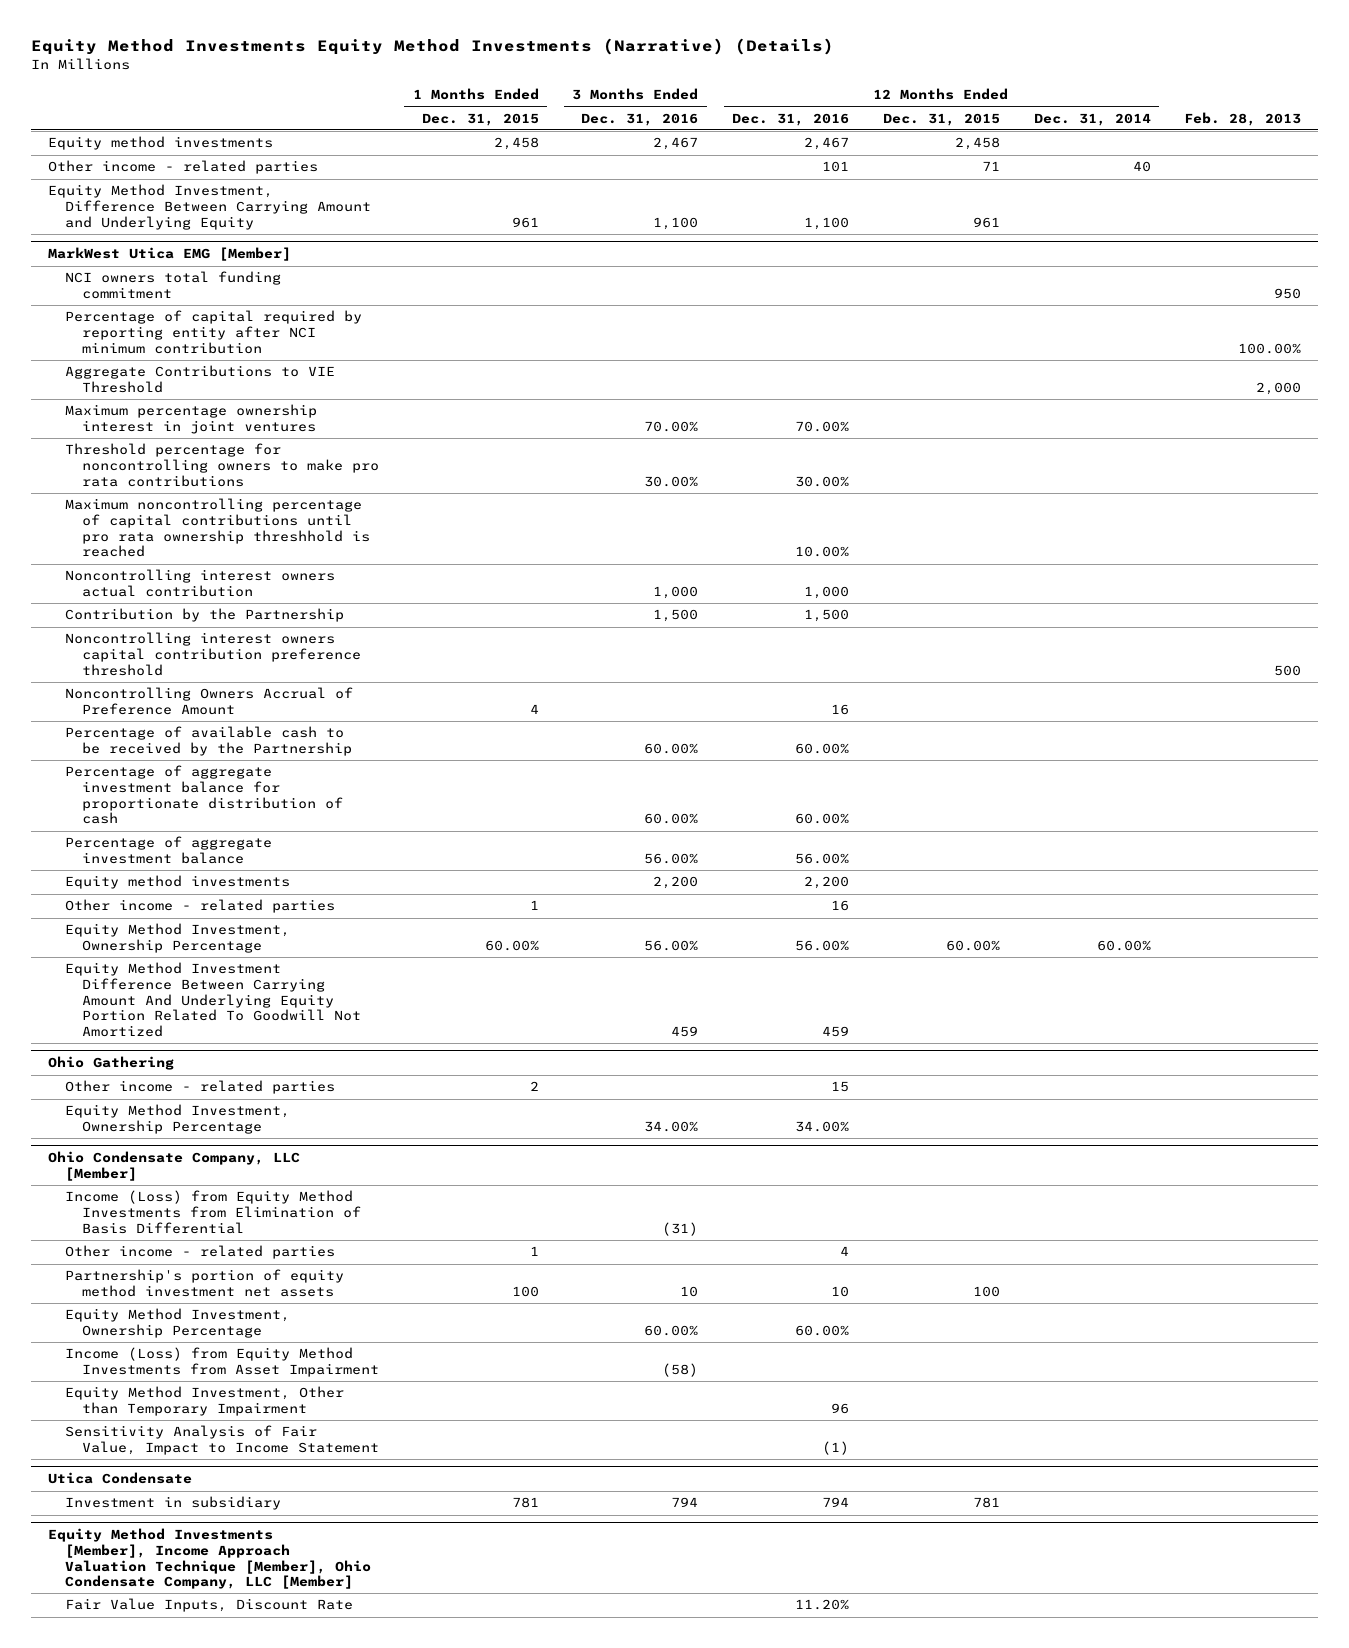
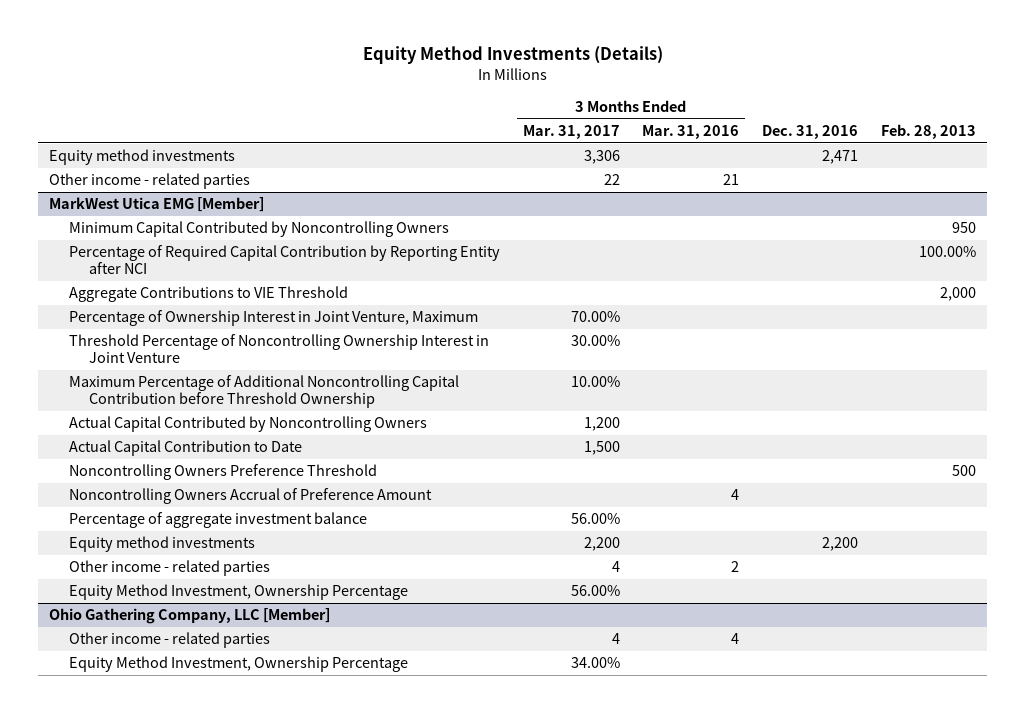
- Equity Method Investments Equity Method Investments (Narrative) (Details)
+ Equity Method Investments (Details)
- | 1 Months Ended Dec. 31, 2015 | 3 Months Ended Dec. 31, 2016 | 12 Months Ended Dec. 31, 2016 | 12 Months Ended Dec. 31, 2015 | 12 Months Ended Dec. 31, 2014 | Feb. 28, 2013
+ | 3 Months Ended Mar. 31, 2017 | 3 Months Ended Mar. 31, 2016 | Dec. 31, 2016 | Feb. 28, 2013
- Equity Method Investment, Difference Between Carrying Amount and Underlying Equity | 961 | 1,100 | 1,100 | 961 | |
@ MarkWest Utica EMG [Member]
- NCI owners total funding commitment | | | | | | 950
- Percentage of capital required by reporting entity after NCI minimum contribution | | | | | | 100.00%
+ Minimum Capital Contributed by Noncontrolling Owners | | | | 950
+ Percentage of Required Capital Contribution by Reporting Entity after NCI | | | | 100.00%
- Maximum percentage ownership interest in joint ventures | | 70.00% | 70.00% | | |
- Threshold percentage for noncontrolling owners to make pro rata contributions | | 30.00% | 30.00% | | |
- Maximum noncontrolling percentage of capital contributions until pro rata ownership threshhold is reached | | | 10.00% | | |
- Noncontrolling interest owners actual contribution | | 1,000 | 1,000 | | |
- Contribution by the Partnership | | 1,500 | 1,500 | | |
- Noncontrolling interest owners capital contribution preference threshold | | | | | | 500
+ Percentage of Ownership Interest in Joint Venture, Maximum | 70.00% | | |
+ Threshold Percentage of Noncontrolling Ownership Interest in Joint Venture | 30.00% | | |
+ Maximum Percentage of Additional Noncontrolling Capital Contribution before Threshold Ownership | 10.00% | | |
+ Actual Capital Contributed by Noncontrolling Owners | 1,200 | | |
+ Actual Capital Contribution to Date | 1,500 | | |
+ Noncontrolling Owners Preference Threshold | | | | 500
- Percentage of available cash to be received by the Partnership | | 60.00% | 60.00% | | |
- Percentage of aggregate investment balance for proportionate distribution of cash | | 60.00% | 60.00% | | |
- Equity Method Investment Difference Between Carrying Amount And Underlying Equity Portion Related To Goodwill Not Amortized | | 459 | 459 | | |
- Ohio Gathering
+ Ohio Gathering Company, LLC [Member]
- Ohio Condensate Company, LLC [Member]
- Income (Loss) from Equity Method Investments from Elimination of Basis Differential | | (31) | | | |
- Other income - related parties | 1 | | 4 | | |
- Partnership's portion of equity method investment net assets | 100 | 10 | 10 | 100 | |
- Equity Method Investment, Ownership Percentage | | 60.00% | 60.00% | | |
- Income (Loss) from Equity Method Investments from Asset Impairment | | (58) | | | |
- Equity Method Investment, Other than Temporary Impairment | | | 96 | | |
- Sensitivity Analysis of Fair Value, Impact to Income Statement | | | (1) | | |
- Utica Condensate
- Investment in subsidiary | 781 | 794 | 794 | 781 | |
- Equity Method Investments [Member], Income Approach Valuation Technique [Member], Ohio Condensate Company, LLC [Member]
- Fair Value Inputs, Discount Rate | | | 11.20% | | |

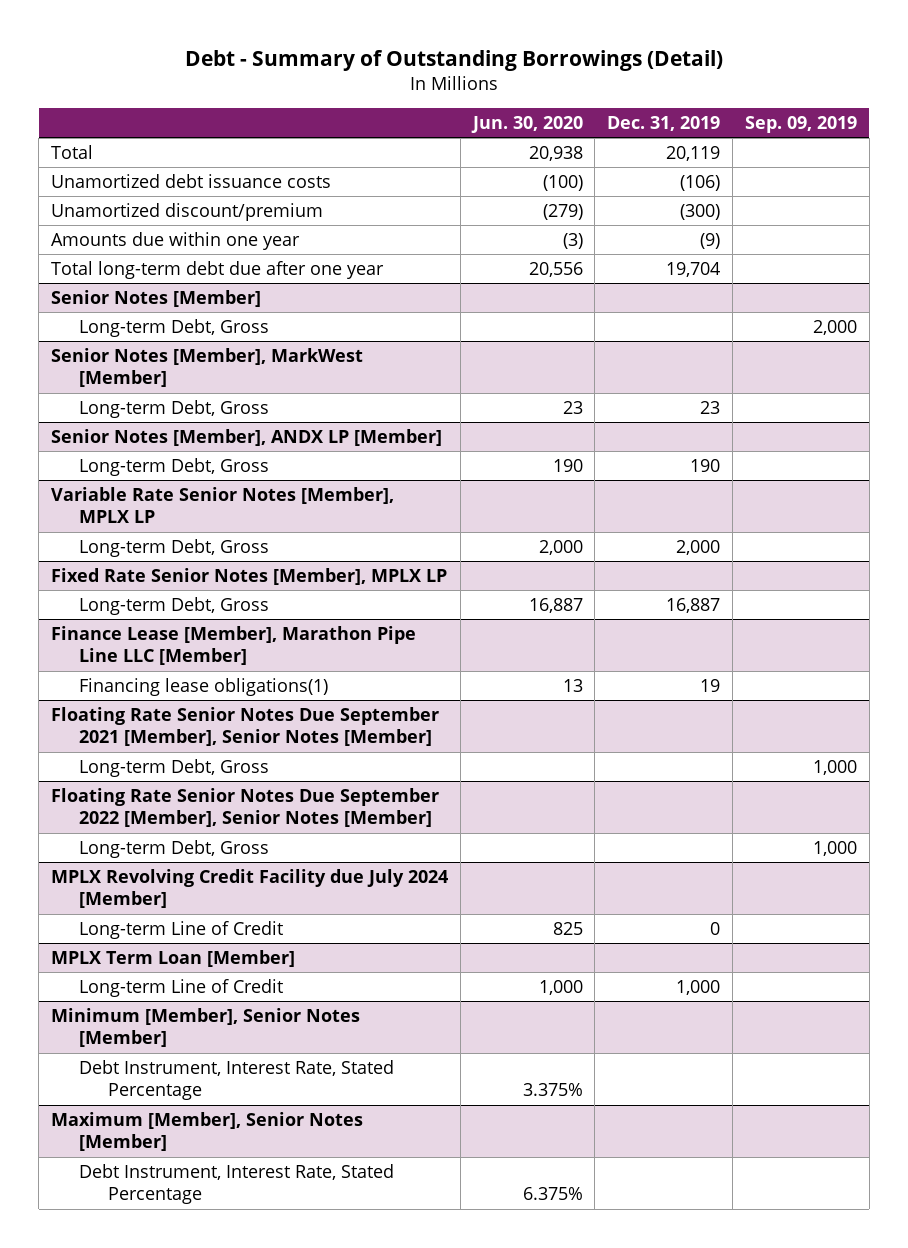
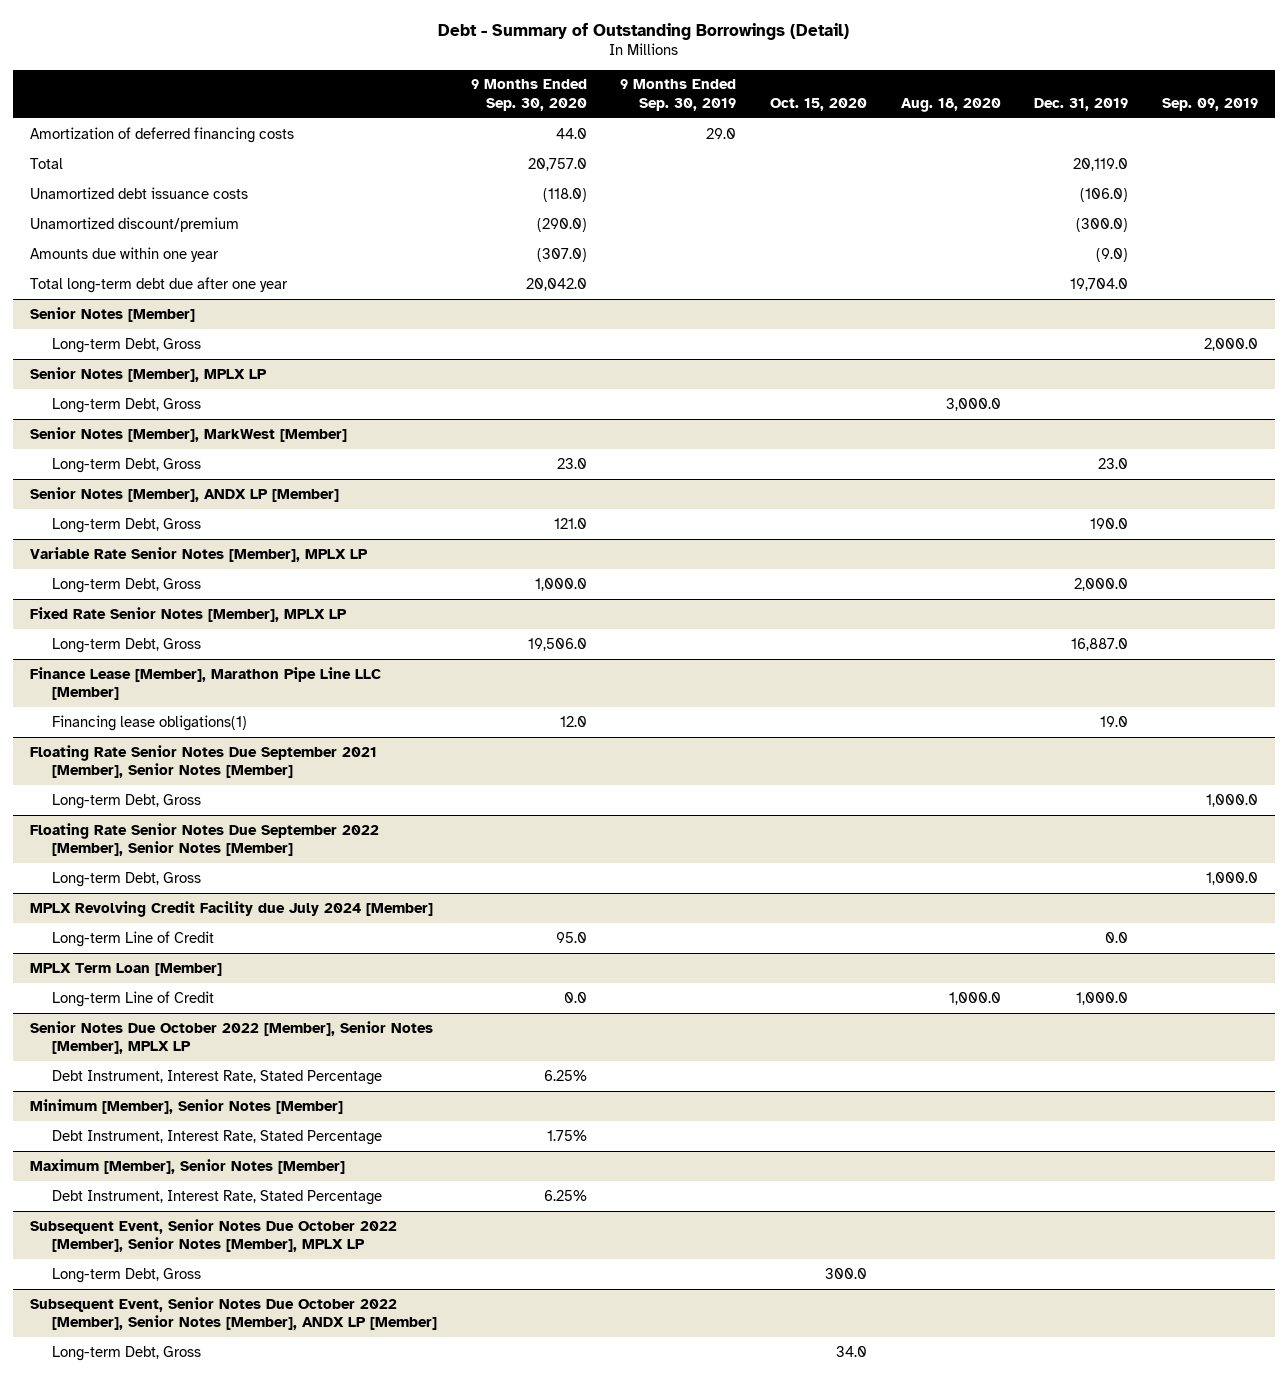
- | Jun. 30, 2020 | Dec. 31, 2019 | Sep. 09, 2019
+ | 9 Months Ended Sep. 30, 2020 | 9 Months Ended Sep. 30, 2019 | Oct. 15, 2020 | Aug. 18, 2020 | Dec. 31, 2019 | Sep. 09, 2019
- Total | 20,938 | 20,119 |
- Unamortized debt issuance costs | (100) | (106) |
- Unamortized discount/premium | (279) | (300) |
- Amounts due within one year | (3) | (9) |
- Total long-term debt due after one year | 20,556 | 19,704 |
+ Amortization of deferred financing costs | 44.0 | 29.0 | | | |
+ Total | 20,757.0 | | | | 20,119.0 |
+ Unamortized debt issuance costs | (118.0) | | | | (106.0) |
+ Unamortized discount/premium | (290.0) | | | | (300.0) |
+ Amounts due within one year | (307.0) | | | | (9.0) |
+ Total long-term debt due after one year | 20,042.0 | | | | 19,704.0 |
@ Senior Notes [Member]
- Long-term Debt, Gross | | | 2,000
+ Long-term Debt, Gross | | | | | | 2,000.0
+ Senior Notes [Member], MPLX LP
+ Long-term Debt, Gross | | | | 3,000.0 | |
@ Senior Notes [Member], MarkWest [Member]
- Long-term Debt, Gross | 23 | 23 |
+ Long-term Debt, Gross | 23.0 | | | | 23.0 |
@ Senior Notes [Member], ANDX LP [Member]
- Long-term Debt, Gross | 190 | 190 |
+ Long-term Debt, Gross | 121.0 | | | | 190.0 |
@ Variable Rate Senior Notes [Member], MPLX LP
- Long-term Debt, Gross | 2,000 | 2,000 |
+ Long-term Debt, Gross | 1,000.0 | | | | 2,000.0 |
@ Fixed Rate Senior Notes [Member], MPLX LP
- Long-term Debt, Gross | 16,887 | 16,887 |
+ Long-term Debt, Gross | 19,506.0 | | | | 16,887.0 |
@ Finance Lease [Member], Marathon Pipe Line LLC [Member]
- Financing lease obligations(1) | 13 | 19 |
+ Financing lease obligations(1) | 12.0 | | | | 19.0 |
@ Floating Rate Senior Notes Due September 2021 [Member], Senior Notes [Member]
- Long-term Debt, Gross | | | 1,000
+ Long-term Debt, Gross | | | | | | 1,000.0
@ Floating Rate Senior Notes Due September 2022 [Member], Senior Notes [Member]
- Long-term Debt, Gross | | | 1,000
+ Long-term Debt, Gross | | | | | | 1,000.0
@ MPLX Revolving Credit Facility due July 2024 [Member]
- Long-term Line of Credit | 825 | 0 |
+ Long-term Line of Credit | 95.0 | | | | 0.0 |
@ MPLX Term Loan [Member]
- Long-term Line of Credit | 1,000 | 1,000 |
+ Long-term Line of Credit | 0.0 | | | 1,000.0 | 1,000.0 |
+ Senior Notes Due October 2022 [Member], Senior Notes [Member], MPLX LP
+ Debt Instrument, Interest Rate, Stated Percentage | 6.25% | | | | |
+ Subsequent Event, Senior Notes Due October 2022 [Member], Senior Notes [Member], MPLX LP
+ Long-term Debt, Gross | | | 300.0 | | |
+ Subsequent Event, Senior Notes Due October 2022 [Member], Senior Notes [Member], ANDX LP [Member]
+ Long-term Debt, Gross | | | 34.0 | | |

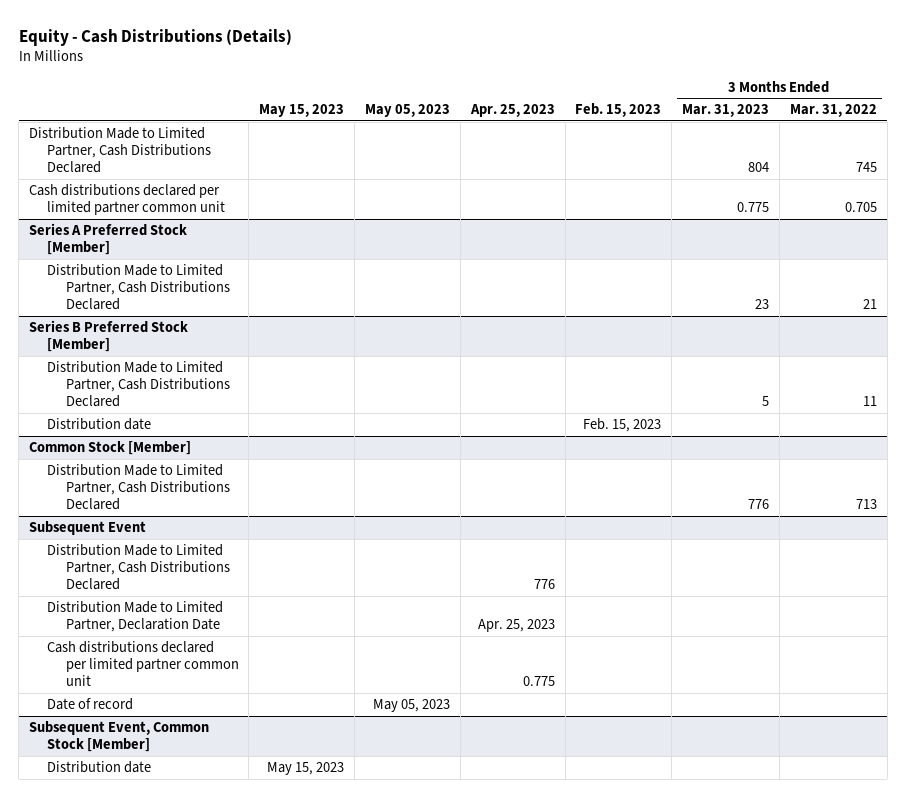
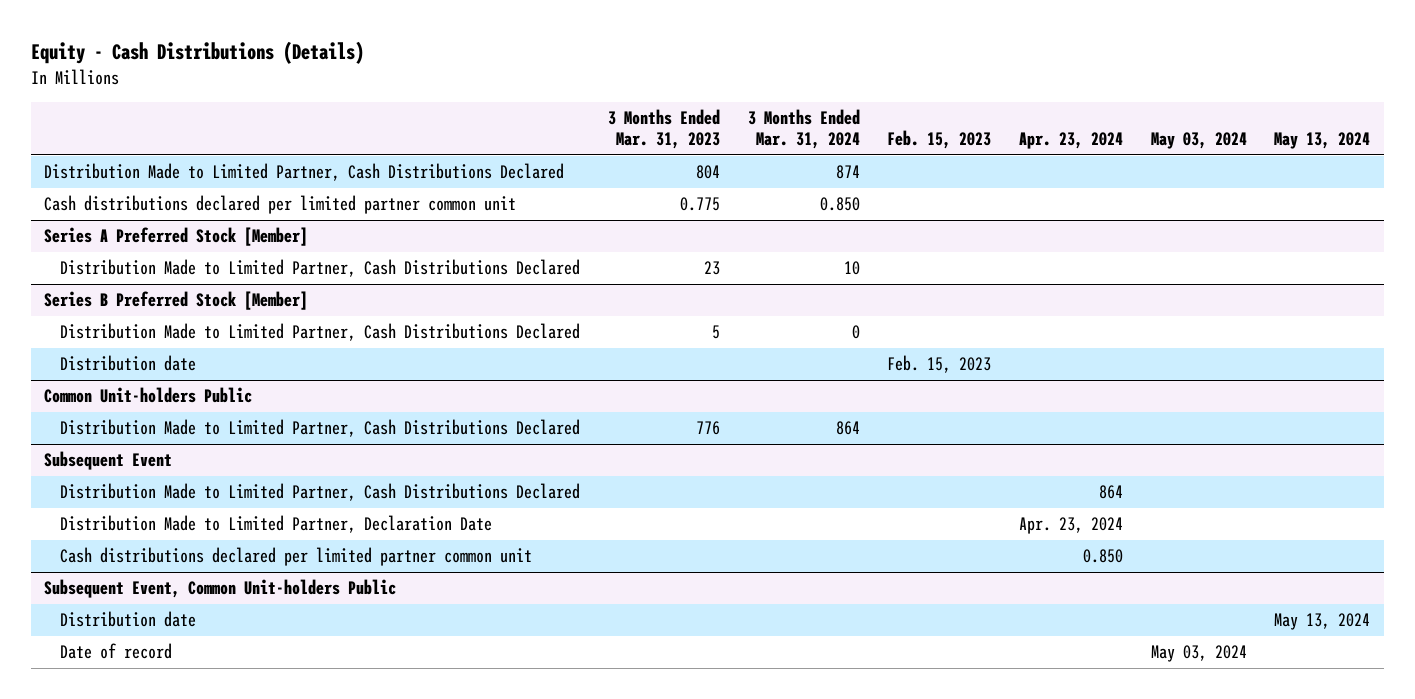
- | May 15, 2023 | May 05, 2023 | Apr. 25, 2023 | Feb. 15, 2023 | 3 Months Ended Mar. 31, 2023 | 3 Months Ended Mar. 31, 2022
+ | 3 Months Ended Mar. 31, 2023 | 3 Months Ended Mar. 31, 2024 | Feb. 15, 2023 | Apr. 23, 2024 | May 03, 2024 | May 13, 2024
- Common Stock [Member]
+ Common Unit-holders Public
@ Subsequent Event
- Date of record | | May 05, 2023 | | | |
- Subsequent Event, Common Stock [Member]
- Distribution date | May 15, 2023 | | | | |
+ Subsequent Event, Common Unit-holders Public
+ Distribution date | | | | | | May 13, 2024
+ Date of record | | | | | May 03, 2024 |

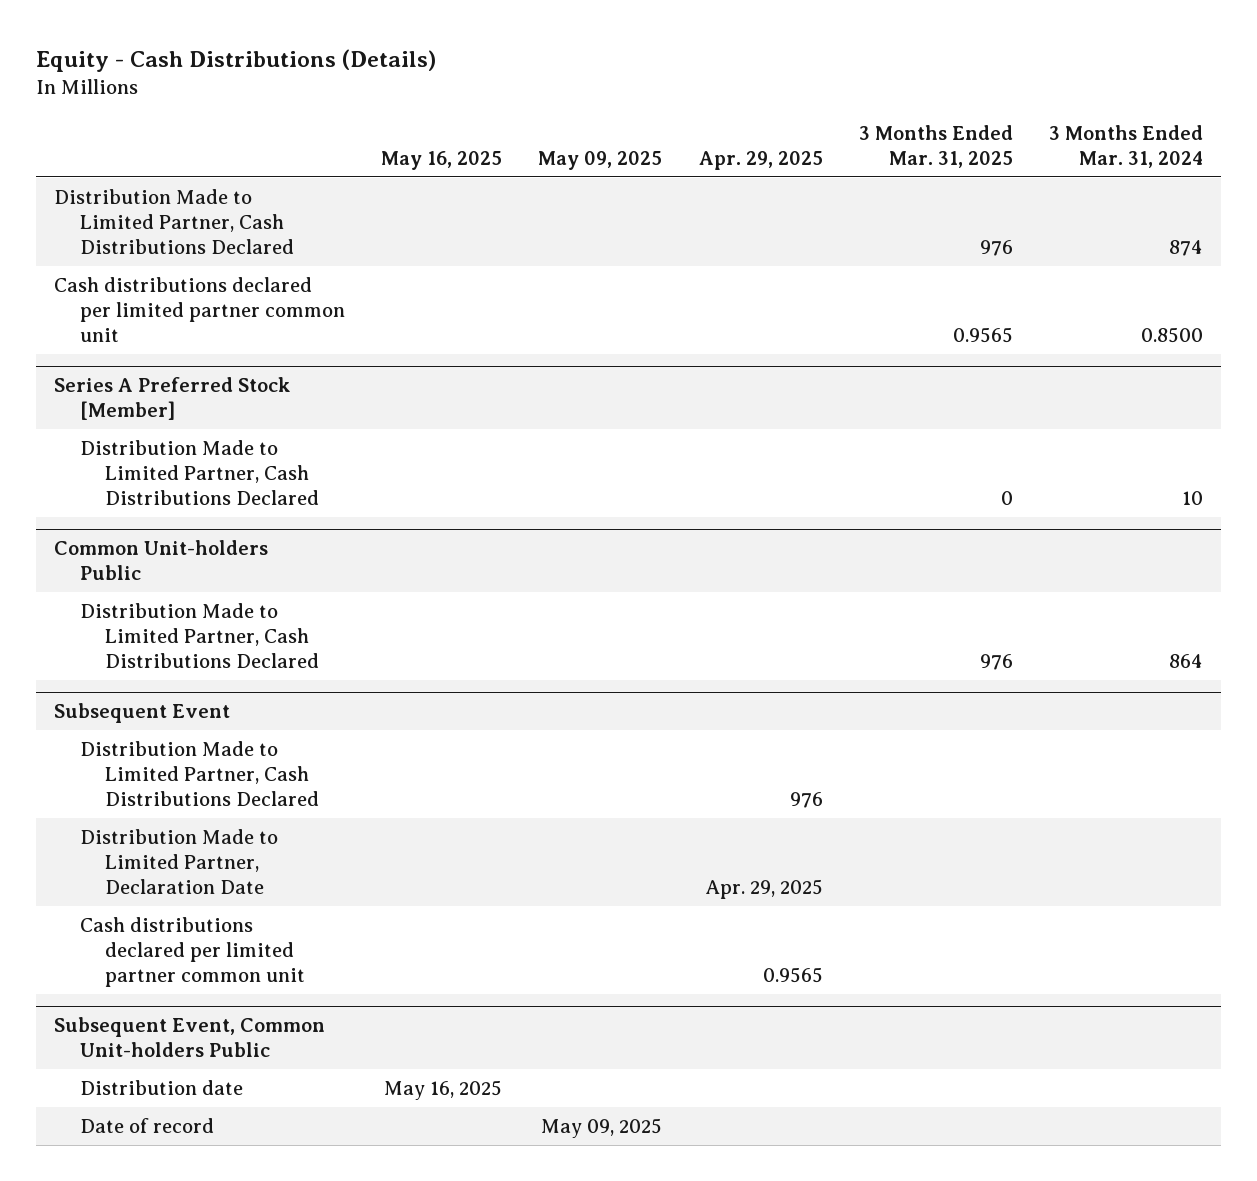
- | 3 Months Ended Mar. 31, 2023 | 3 Months Ended Mar. 31, 2024 | Feb. 15, 2023 | Apr. 23, 2024 | May 03, 2024 | May 13, 2024
+ | May 16, 2025 | May 09, 2025 | Apr. 29, 2025 | 3 Months Ended Mar. 31, 2025 | 3 Months Ended Mar. 31, 2024
- Cash distributions declared per limited partner common unit | 0.775 | 0.850 | | | |
+ Cash distributions declared per limited partner common unit | | | | 0.9565 | 0.8500
- Series B Preferred Stock [Member]
- Distribution Made to Limited Partner, Cash Distributions Declared | 5 | 0 | | | |
- Distribution date | | | Feb. 15, 2023 | | |

